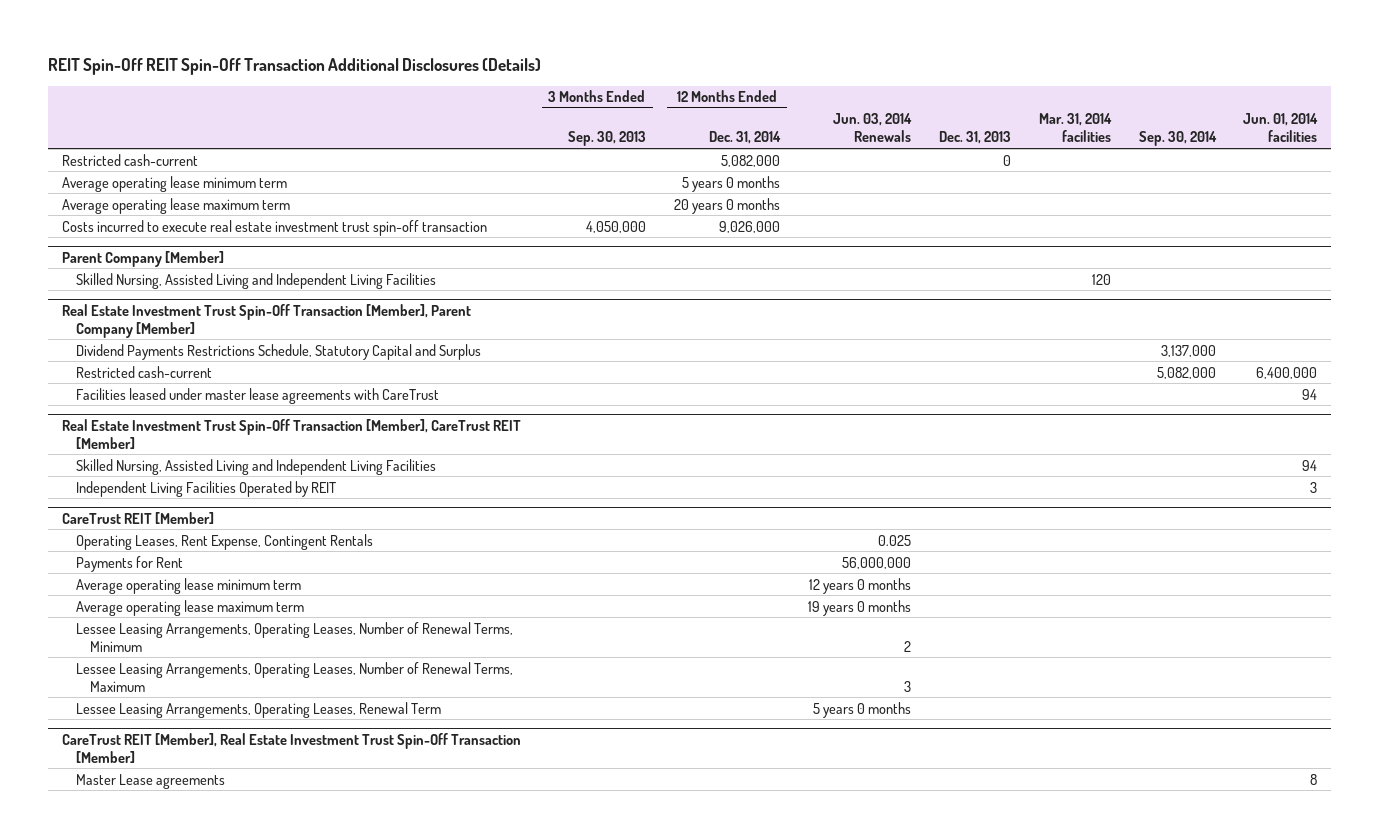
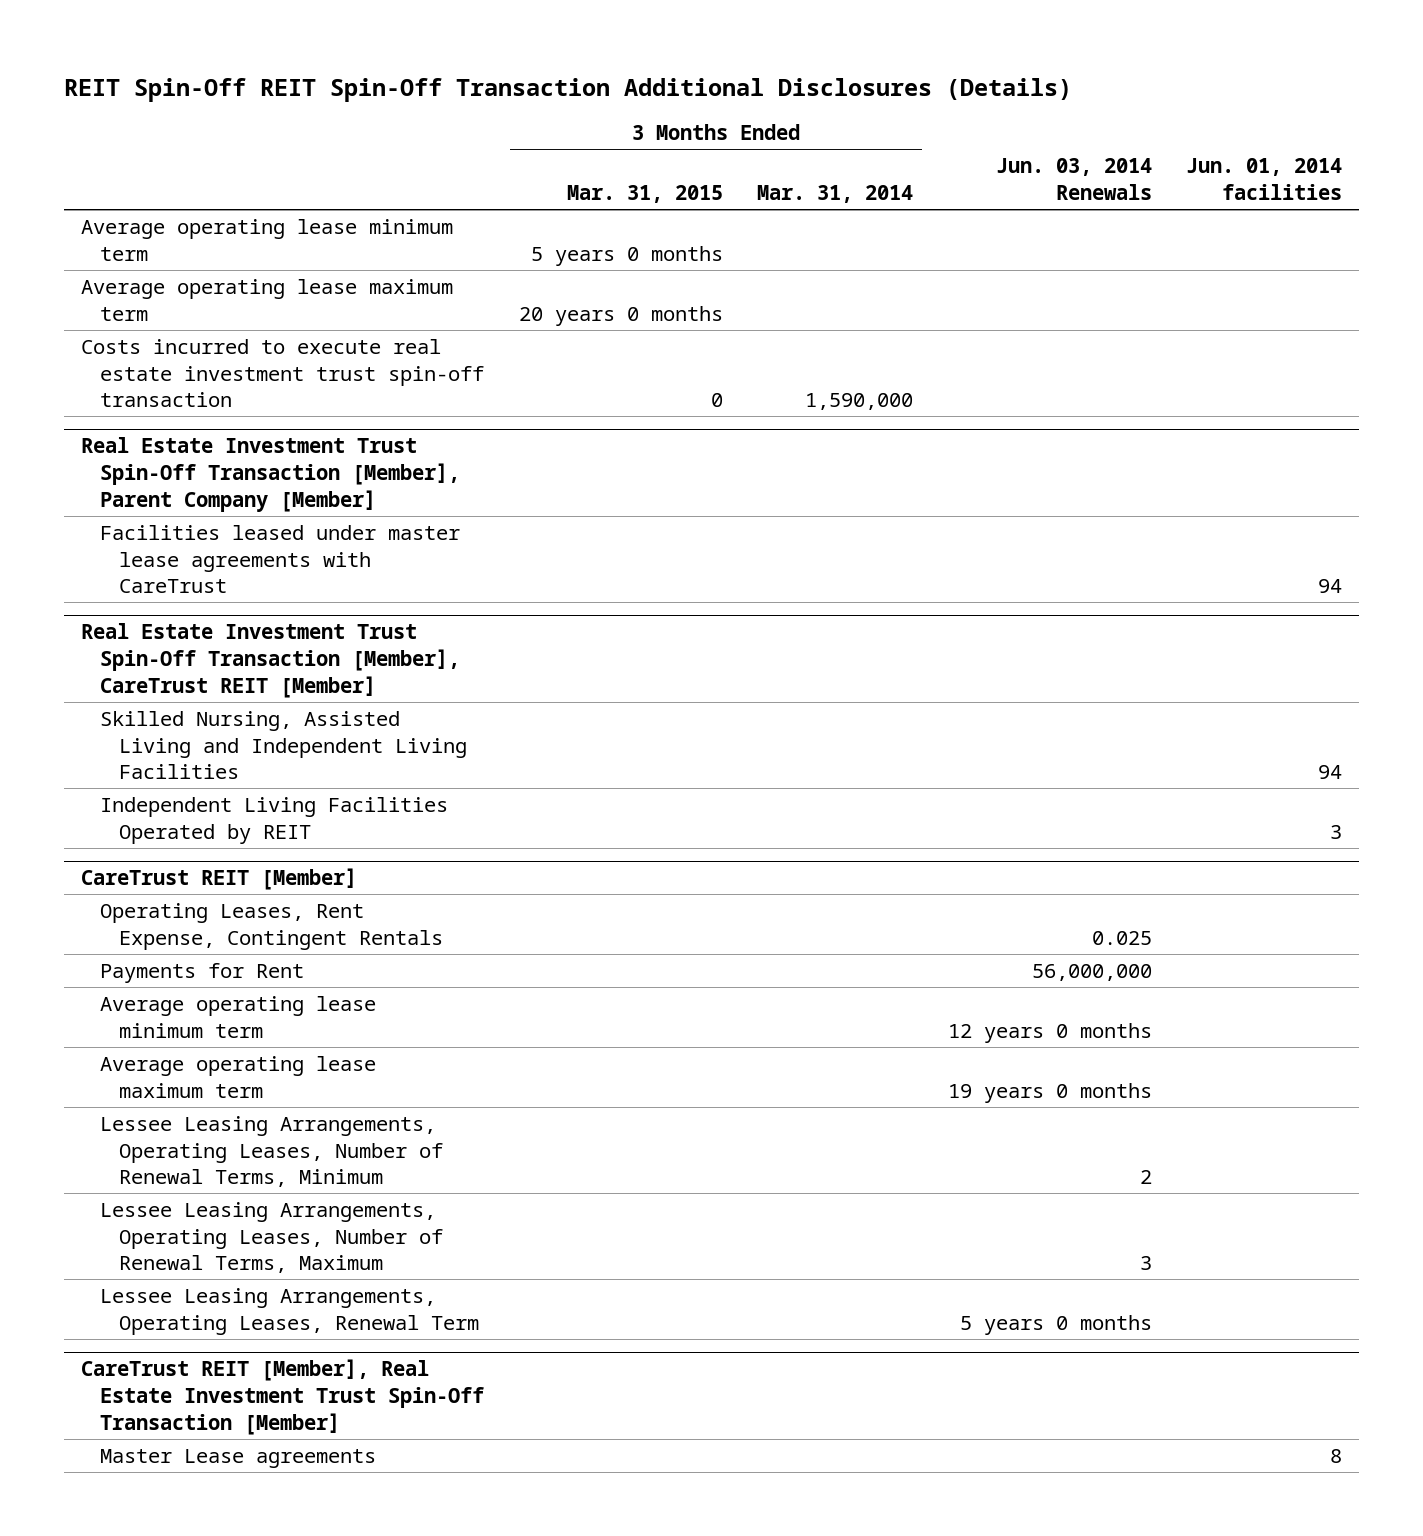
- | 3 Months Ended Sep. 30, 2013 | 12 Months Ended Dec. 31, 2014 | Jun. 03, 2014 Renewals | Dec. 31, 2013 | Mar. 31, 2014 facilities | Sep. 30, 2014 | Jun. 01, 2014 facilities
+ | 3 Months Ended Mar. 31, 2015 | 3 Months Ended Mar. 31, 2014 | Jun. 03, 2014 Renewals | Jun. 01, 2014 facilities
- Restricted cash-current | | 5,082,000 | | 0 | | |
- Parent Company [Member]
- Skilled Nursing, Assisted Living and Independent Living Facilities | | | | | 120 | |
@ Real Estate Investment Trust Spin-Off Transaction [Member], Parent Company [Member]
- Dividend Payments Restrictions Schedule, Statutory Capital and Surplus | | | | | | 3,137,000 |
- Restricted cash-current | | | | | | 5,082,000 | 6,400,000

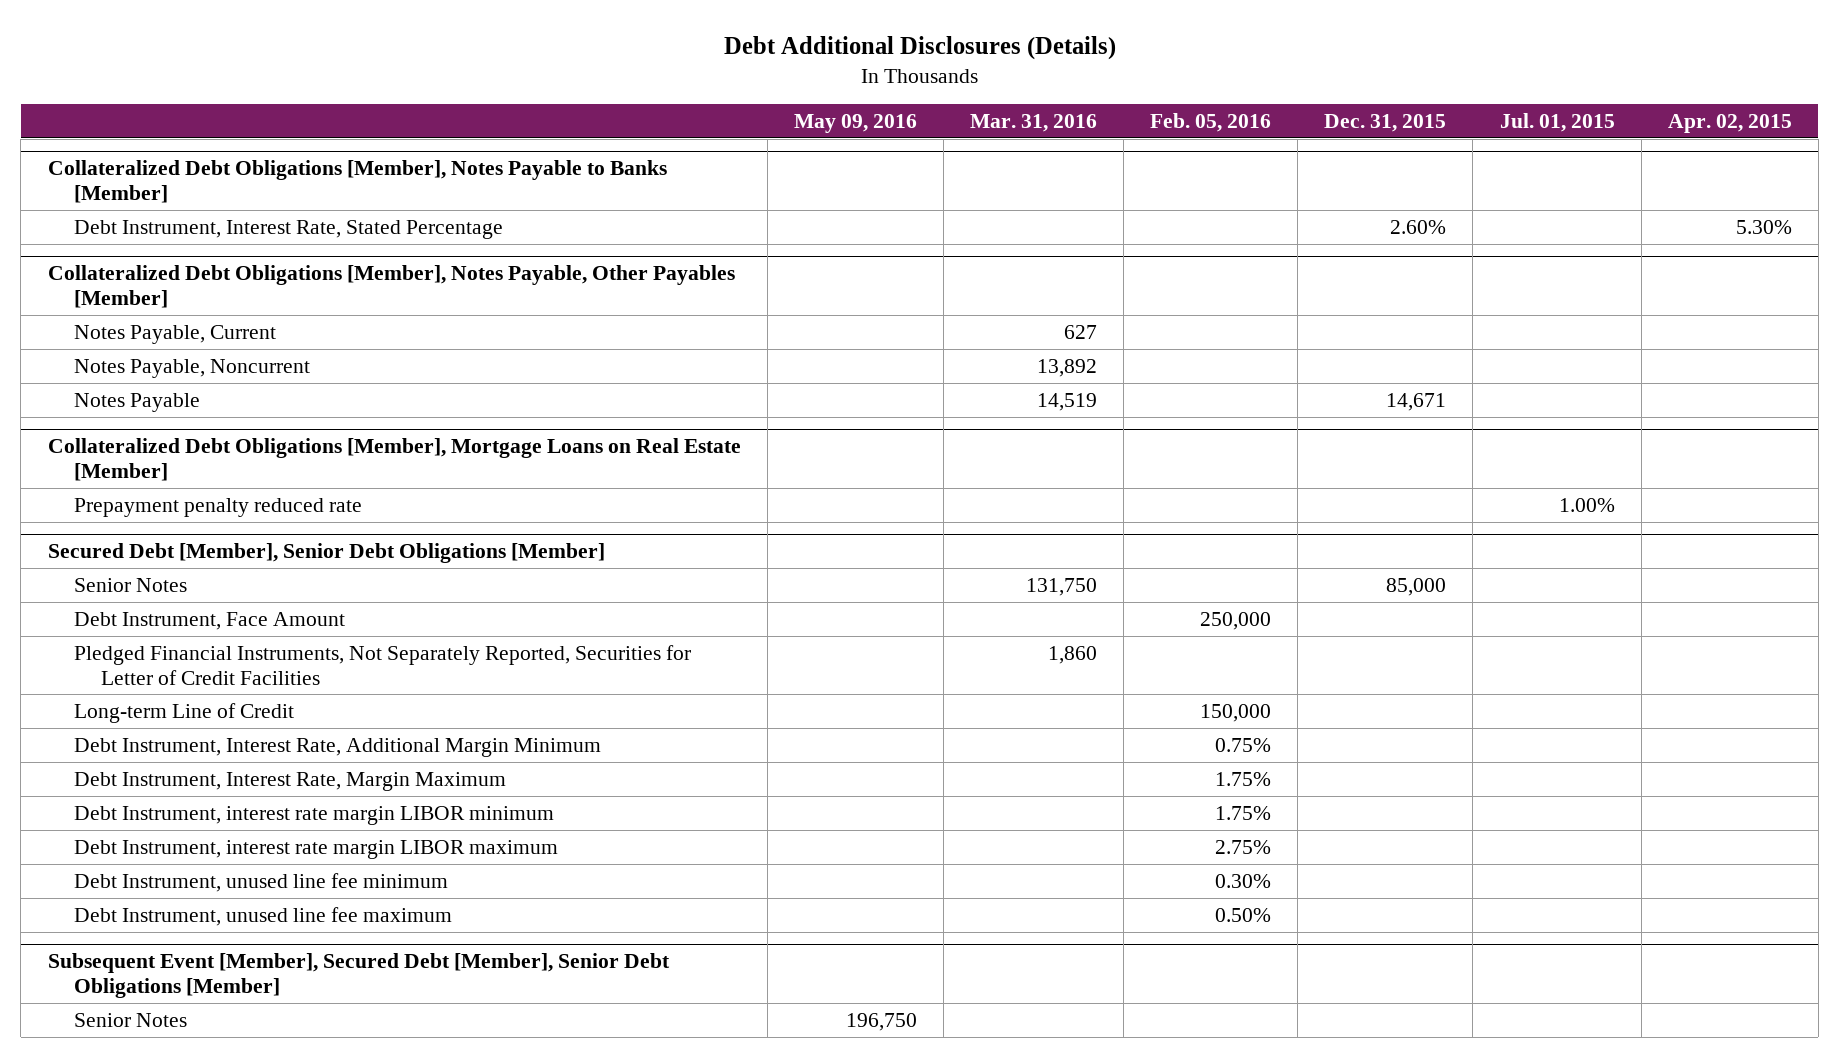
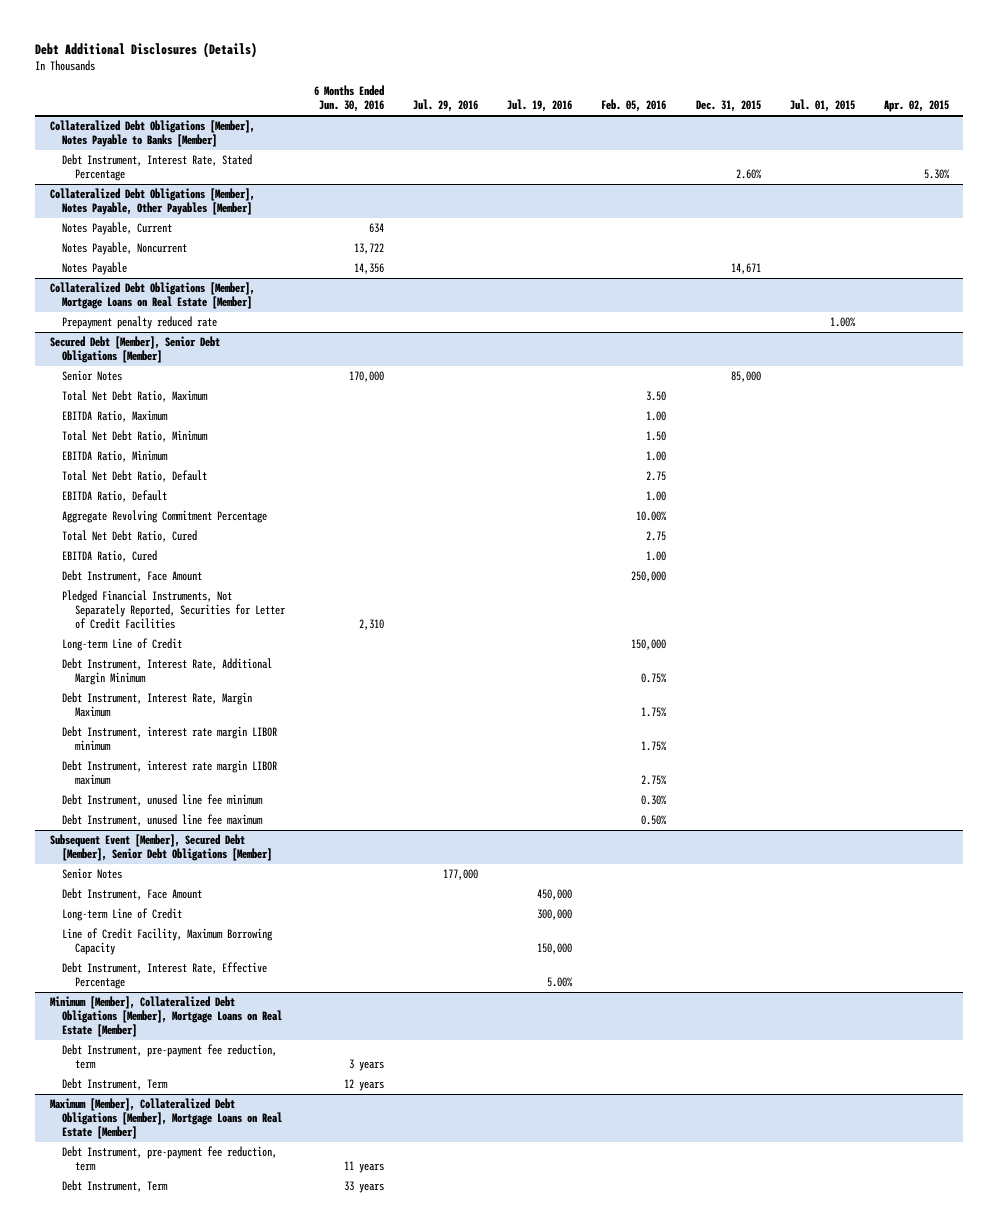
- | May 09, 2016 | Mar. 31, 2016 | Feb. 05, 2016 | Dec. 31, 2015 | Jul. 01, 2015 | Apr. 02, 2015
+ | 6 Months Ended Jun. 30, 2016 | Jul. 29, 2016 | Jul. 19, 2016 | Feb. 05, 2016 | Dec. 31, 2015 | Jul. 01, 2015 | Apr. 02, 2015
@ Secured Debt [Member], Senior Debt Obligations [Member]
+ Total Net Debt Ratio, Maximum | | | | 3.50 | | |
+ EBITDA Ratio, Maximum | | | | 1.00 | | |
+ Total Net Debt Ratio, Minimum | | | | 1.50 | | |
+ EBITDA Ratio, Minimum | | | | 1.00 | | |
+ Total Net Debt Ratio, Default | | | | 2.75 | | |
+ EBITDA Ratio, Default | | | | 1.00 | | |
+ Aggregate Revolving Commitment Percentage | | | | 10.00% | | |
+ Total Net Debt Ratio, Cured | | | | 2.75 | | |
+ EBITDA Ratio, Cured | | | | 1.00 | | |
@ Subsequent Event [Member], Secured Debt [Member], Senior Debt Obligations [Member]
+ Debt Instrument, Face Amount | | | 450,000 | | | |
+ Long-term Line of Credit | | | 300,000 | | | |
+ Line of Credit Facility, Maximum Borrowing Capacity | | | 150,000 | | | |
+ Debt Instrument, Interest Rate, Effective Percentage | | | 5.00% | | | |
+ Minimum [Member], Collateralized Debt Obligations [Member], Mortgage Loans on Real Estate [Member]
+ Debt Instrument, pre-payment fee reduction, term | 3 years | | | | | |
+ Debt Instrument, Term | 12 years | | | | | |
+ Maximum [Member], Collateralized Debt Obligations [Member], Mortgage Loans on Real Estate [Member]
+ Debt Instrument, pre-payment fee reduction, term | 11 years | | | | | |
+ Debt Instrument, Term | 33 years | | | | | |

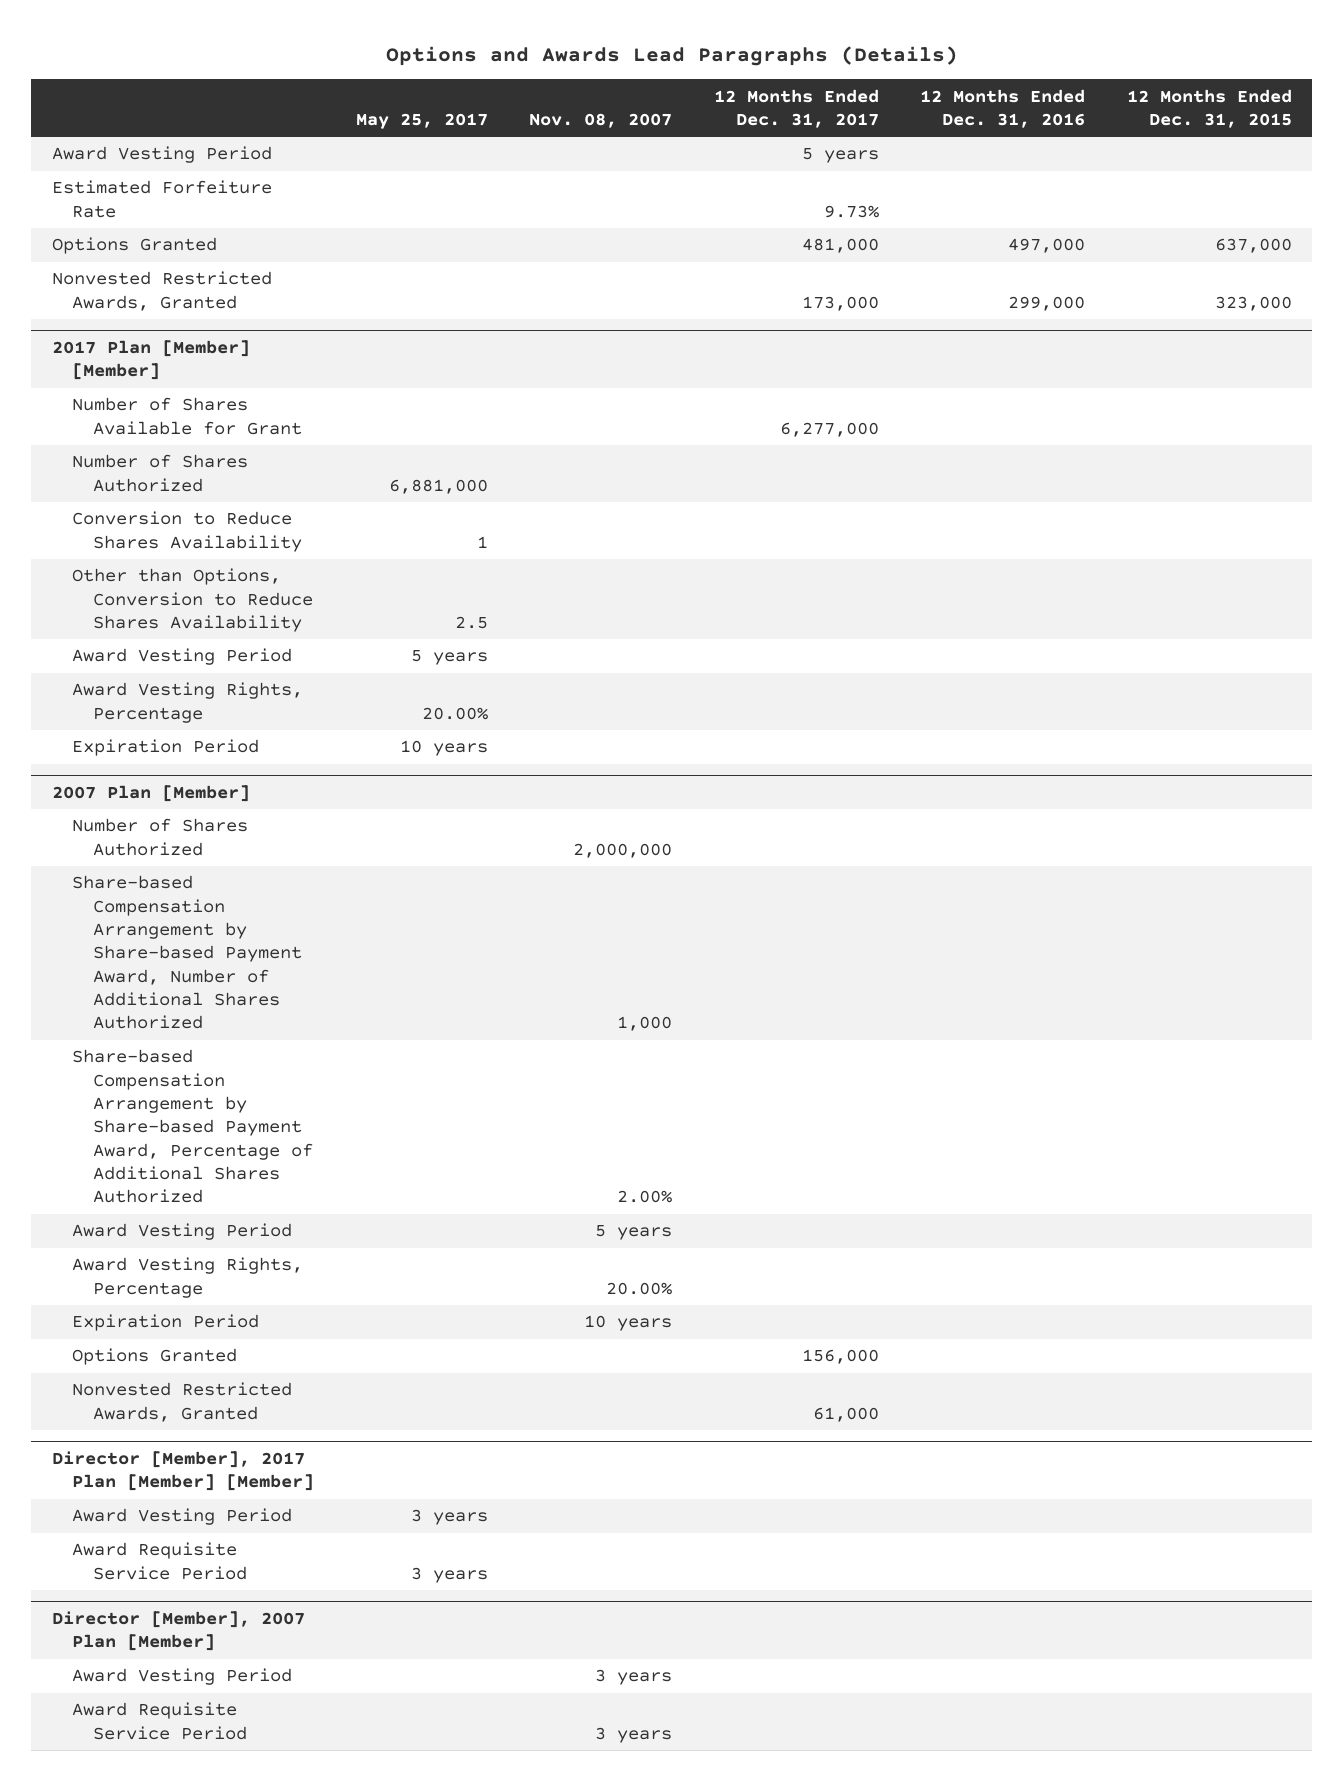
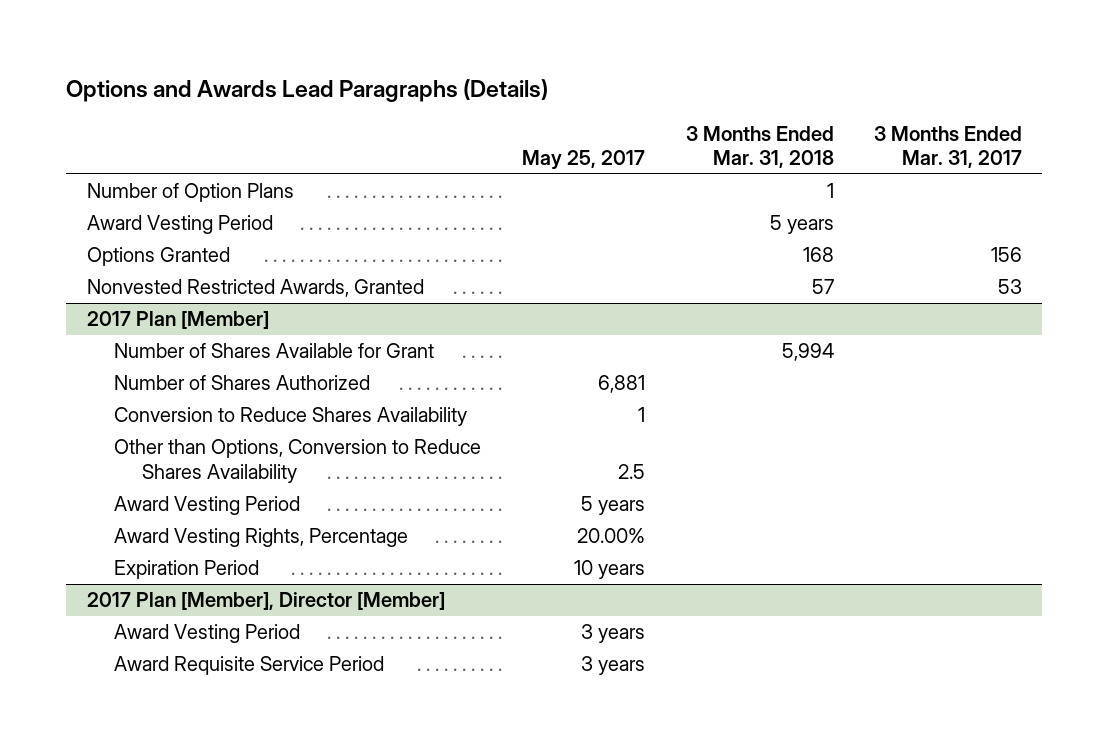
- | May 25, 2017 | Nov. 08, 2007 | 12 Months Ended Dec. 31, 2017 | 12 Months Ended Dec. 31, 2016 | 12 Months Ended Dec. 31, 2015
+ | May 25, 2017 | 3 Months Ended Mar. 31, 2018 | 3 Months Ended Mar. 31, 2017
+ Number of Option Plans | | 1 |
- Estimated Forfeiture Rate | | | 9.73% | |
- 2017 Plan [Member] [Member]
+ 2017 Plan [Member]
- Number of Shares Authorized | 6,881,000 | | | |
+ Number of Shares Authorized | 6,881 | |
- 2007 Plan [Member]
- Number of Shares Authorized | | 2,000,000 | | |
- Share-based Compensation Arrangement by Share-based Payment Award, Number of Additional Shares Authorized | | 1,000 | | |
- Share-based Compensation Arrangement by Share-based Payment Award, Percentage of Additional Shares Authorized | | 2.00% | | |
- Award Vesting Period | | 5 years | | |
- Award Vesting Rights, Percentage | | 20.00% | | |
- Expiration Period | | 10 years | | |
- Options Granted | | | 156,000 | |
- Nonvested Restricted Awards, Granted | | | 61,000 | |
- Director [Member], 2017 Plan [Member] [Member]
+ 2017 Plan [Member], Director [Member]
- Director [Member], 2007 Plan [Member]
- Award Vesting Period | | 3 years | | |
- Award Requisite Service Period | | 3 years | | |

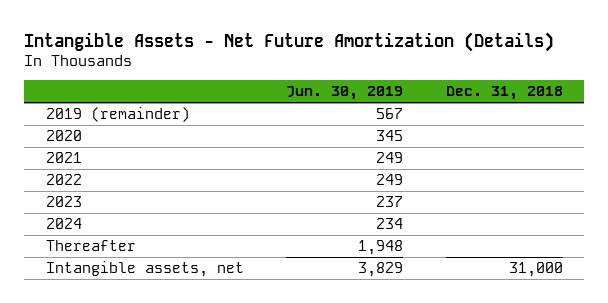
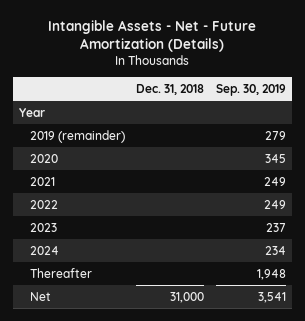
- Intangible Assets - Net Future Amortization (Details)
+ Intangible Assets - Net - Future Amortization (Details)
- | Jun. 30, 2019 | Dec. 31, 2018
+ | Dec. 31, 2018 | Sep. 30, 2019
+ Year
- Intangible assets, net | 3,829 | 31,000
+ Net | 31,000 | 3,541

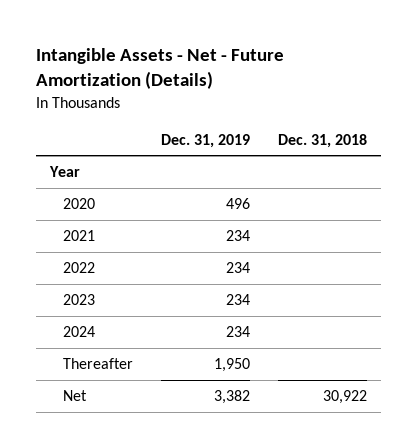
- | Dec. 31, 2018 | Sep. 30, 2019
+ | Dec. 31, 2019 | Dec. 31, 2018
- 2019 (remainder) | | 279
- Net | 31,000 | 3,541
+ Net | 3,382 | 30,922

